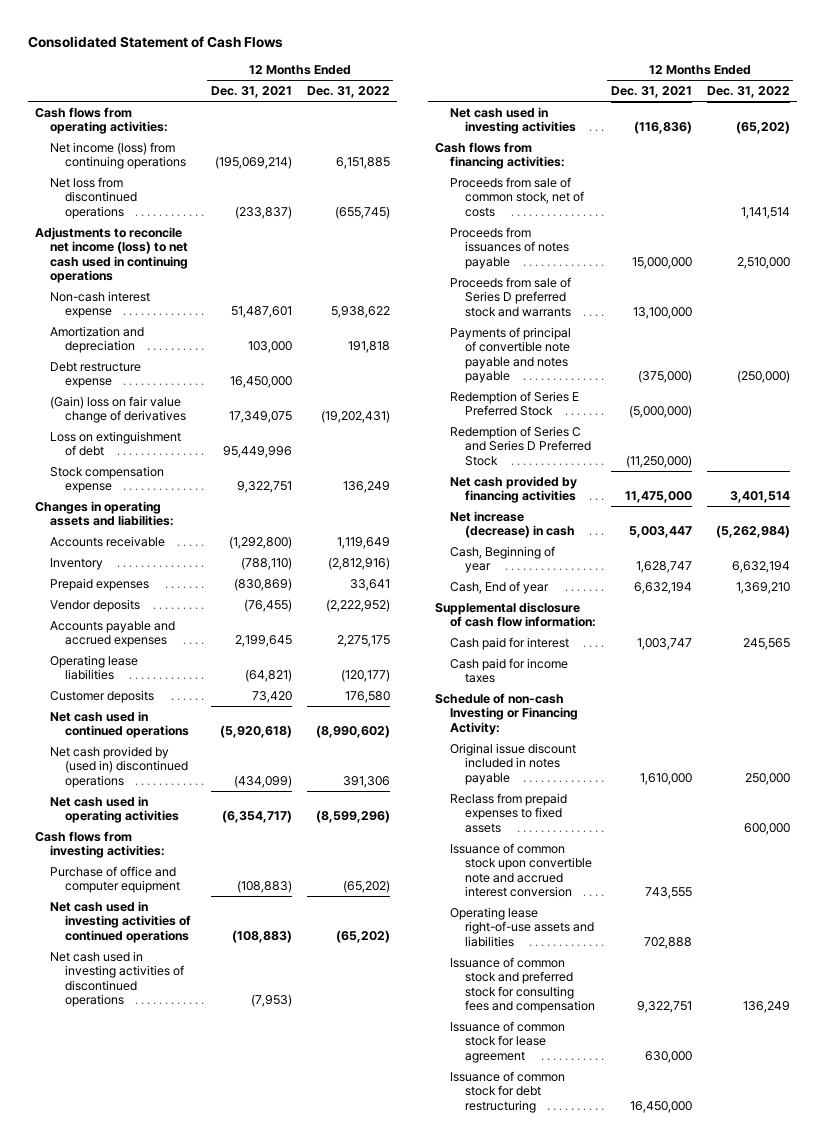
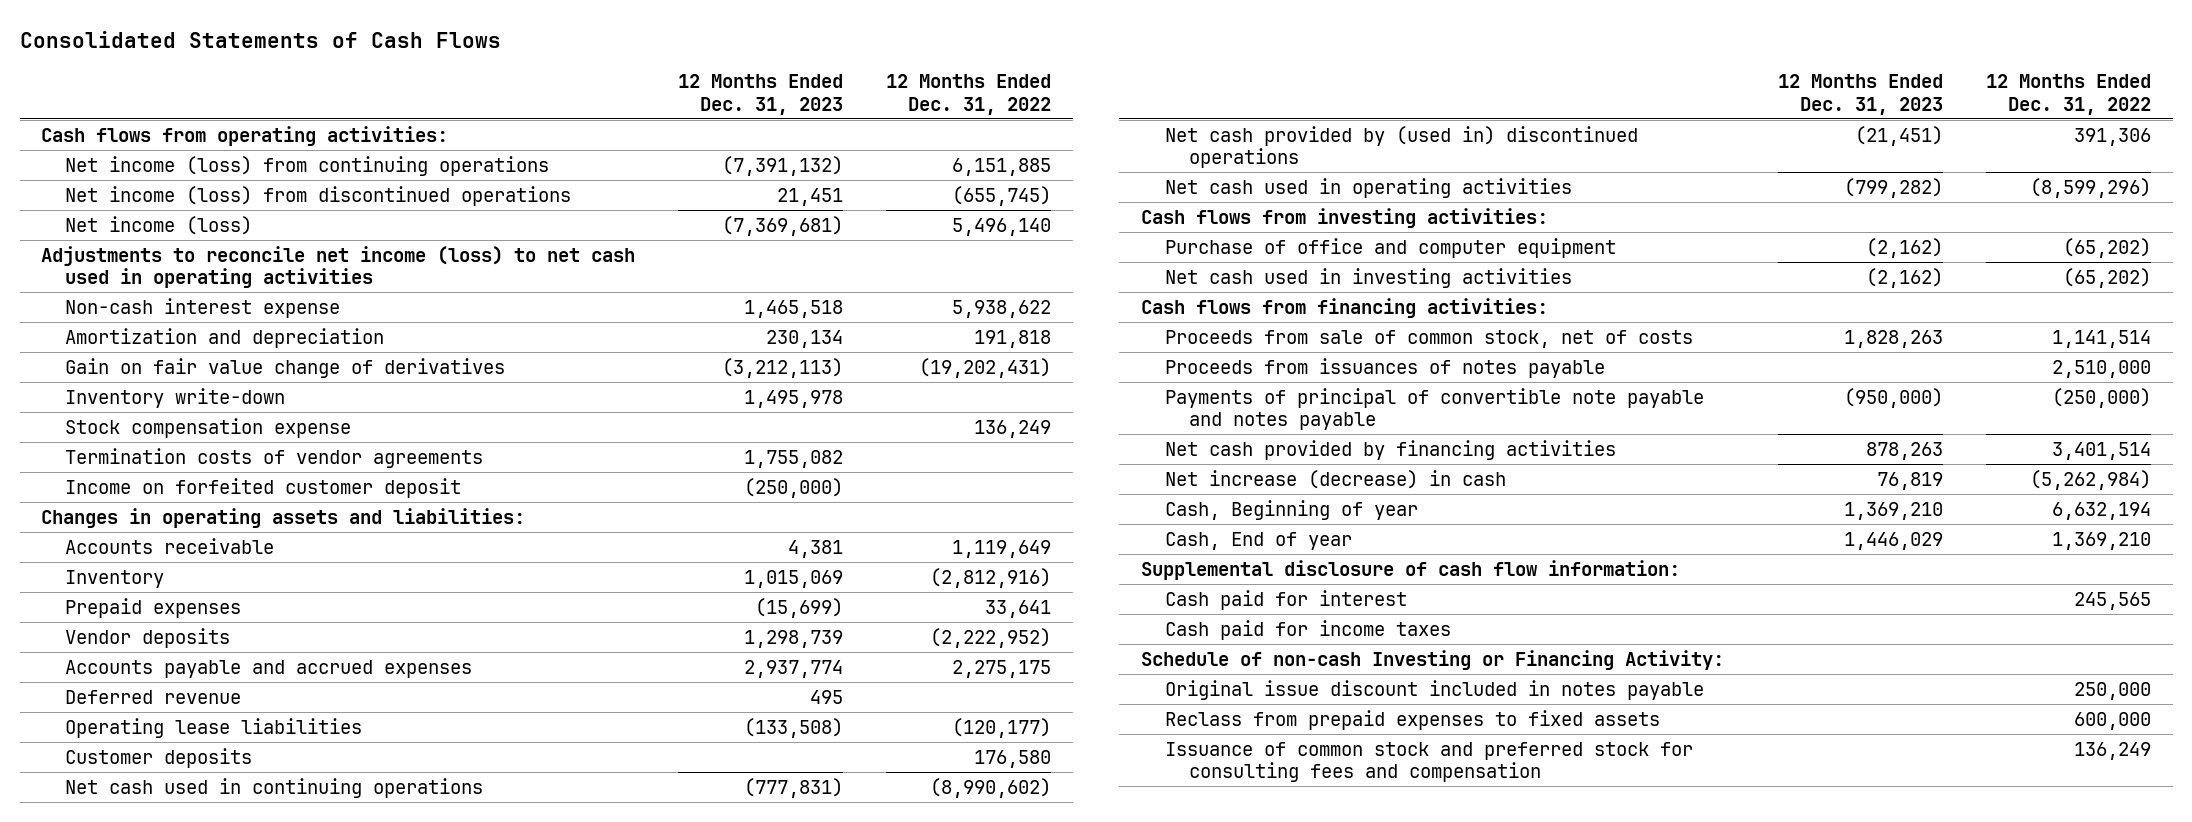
- Consolidated Statement of Cash Flows
+ Consolidated Statements of Cash Flows
- | 12 Months Ended Dec. 31, 2021 | 12 Months Ended Dec. 31, 2022
+ | 12 Months Ended Dec. 31, 2023 | 12 Months Ended Dec. 31, 2022
- Net loss from discontinued operations | (233,837) | (655,745)
- Adjustments to reconcile net income (loss) to net cash used in continuing operations
+ Net income (loss) from discontinued operations | 21,451 | (655,745)
+ Net income (loss) | (7,369,681) | 5,496,140
+ Adjustments to reconcile net income (loss) to net cash used in operating activities
- Debt restructure expense | 16,450,000 |
- (Gain) loss on fair value change of derivatives | 17,349,075 | (19,202,431)
- Loss on extinguishment of debt | 95,449,996 |
+ Gain on fair value change of derivatives | (3,212,113) | (19,202,431)
+ Inventory write-down | 1,495,978 |
+ Termination costs of vendor agreements | 1,755,082 |
+ Income on forfeited customer deposit | (250,000) |
+ Deferred revenue | 495 |
- Net cash used in continued operations | (5,920,618) | (8,990,602)
+ Net cash used in continuing operations | (777,831) | (8,990,602)
- Net cash used in investing activities of continued operations | (108,883) | (65,202)
- Net cash used in investing activities of discontinued operations | (7,953) |
- Proceeds from sale of Series D preferred stock and warrants | 13,100,000 |
- Redemption of Series E Preferred Stock | (5,000,000) |
- Redemption of Series C and Series D Preferred Stock | (11,250,000) |
- Issuance of common stock upon convertible note and accrued interest conversion | 743,555 |
- Operating lease right-of-use assets and liabilities | 702,888 |
- Issuance of common stock for lease agreement | 630,000 |
- Issuance of common stock for debt restructuring | 16,450,000 |

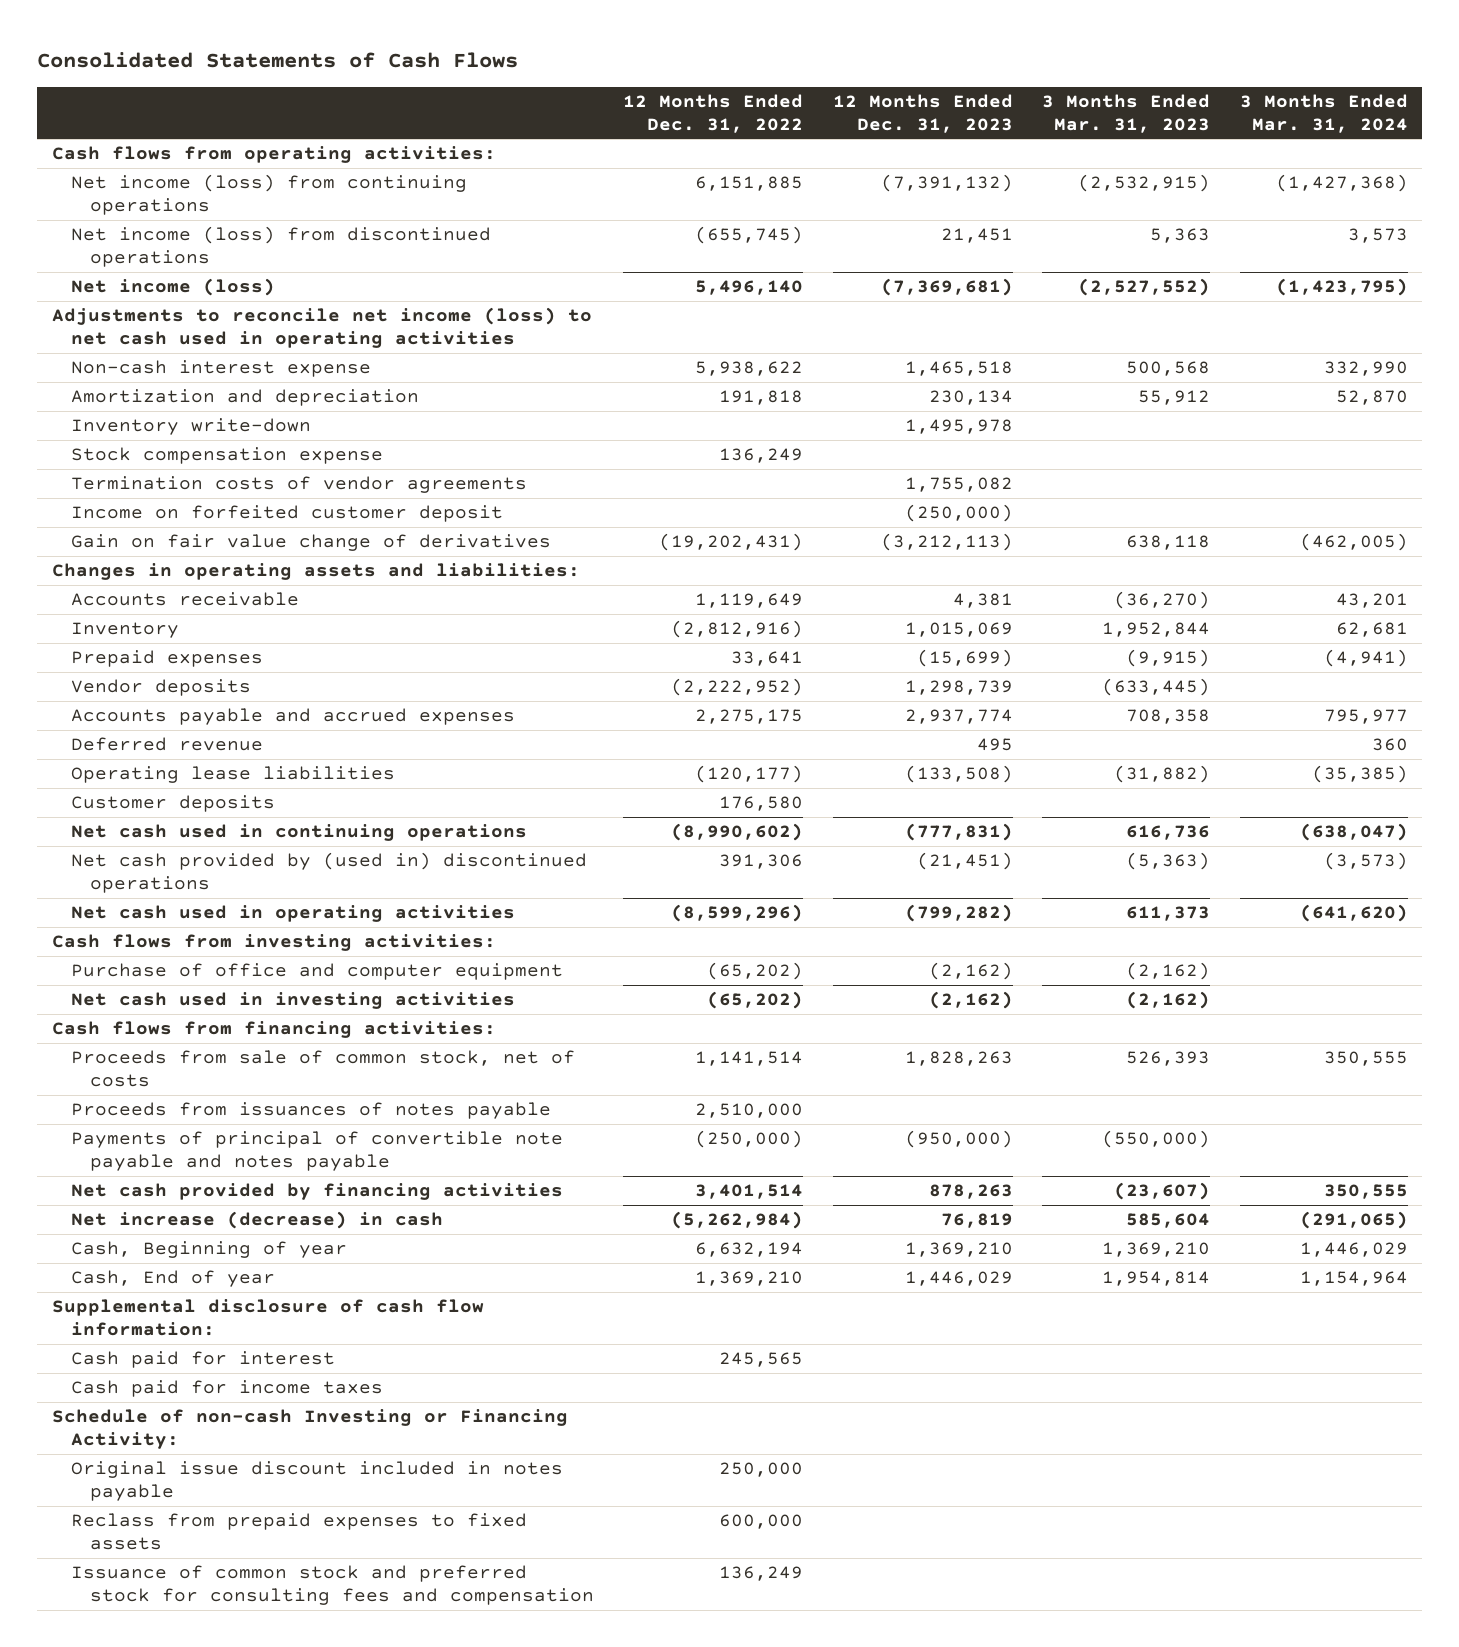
- | 12 Months Ended Dec. 31, 2023 | 12 Months Ended Dec. 31, 2022
+ | 12 Months Ended Dec. 31, 2022 | 12 Months Ended Dec. 31, 2023 | 3 Months Ended Mar. 31, 2023 | 3 Months Ended Mar. 31, 2024
moved down: Gain on fair value change of derivatives | (19,202,431) | (3,212,113) | 638,118 | (462,005)

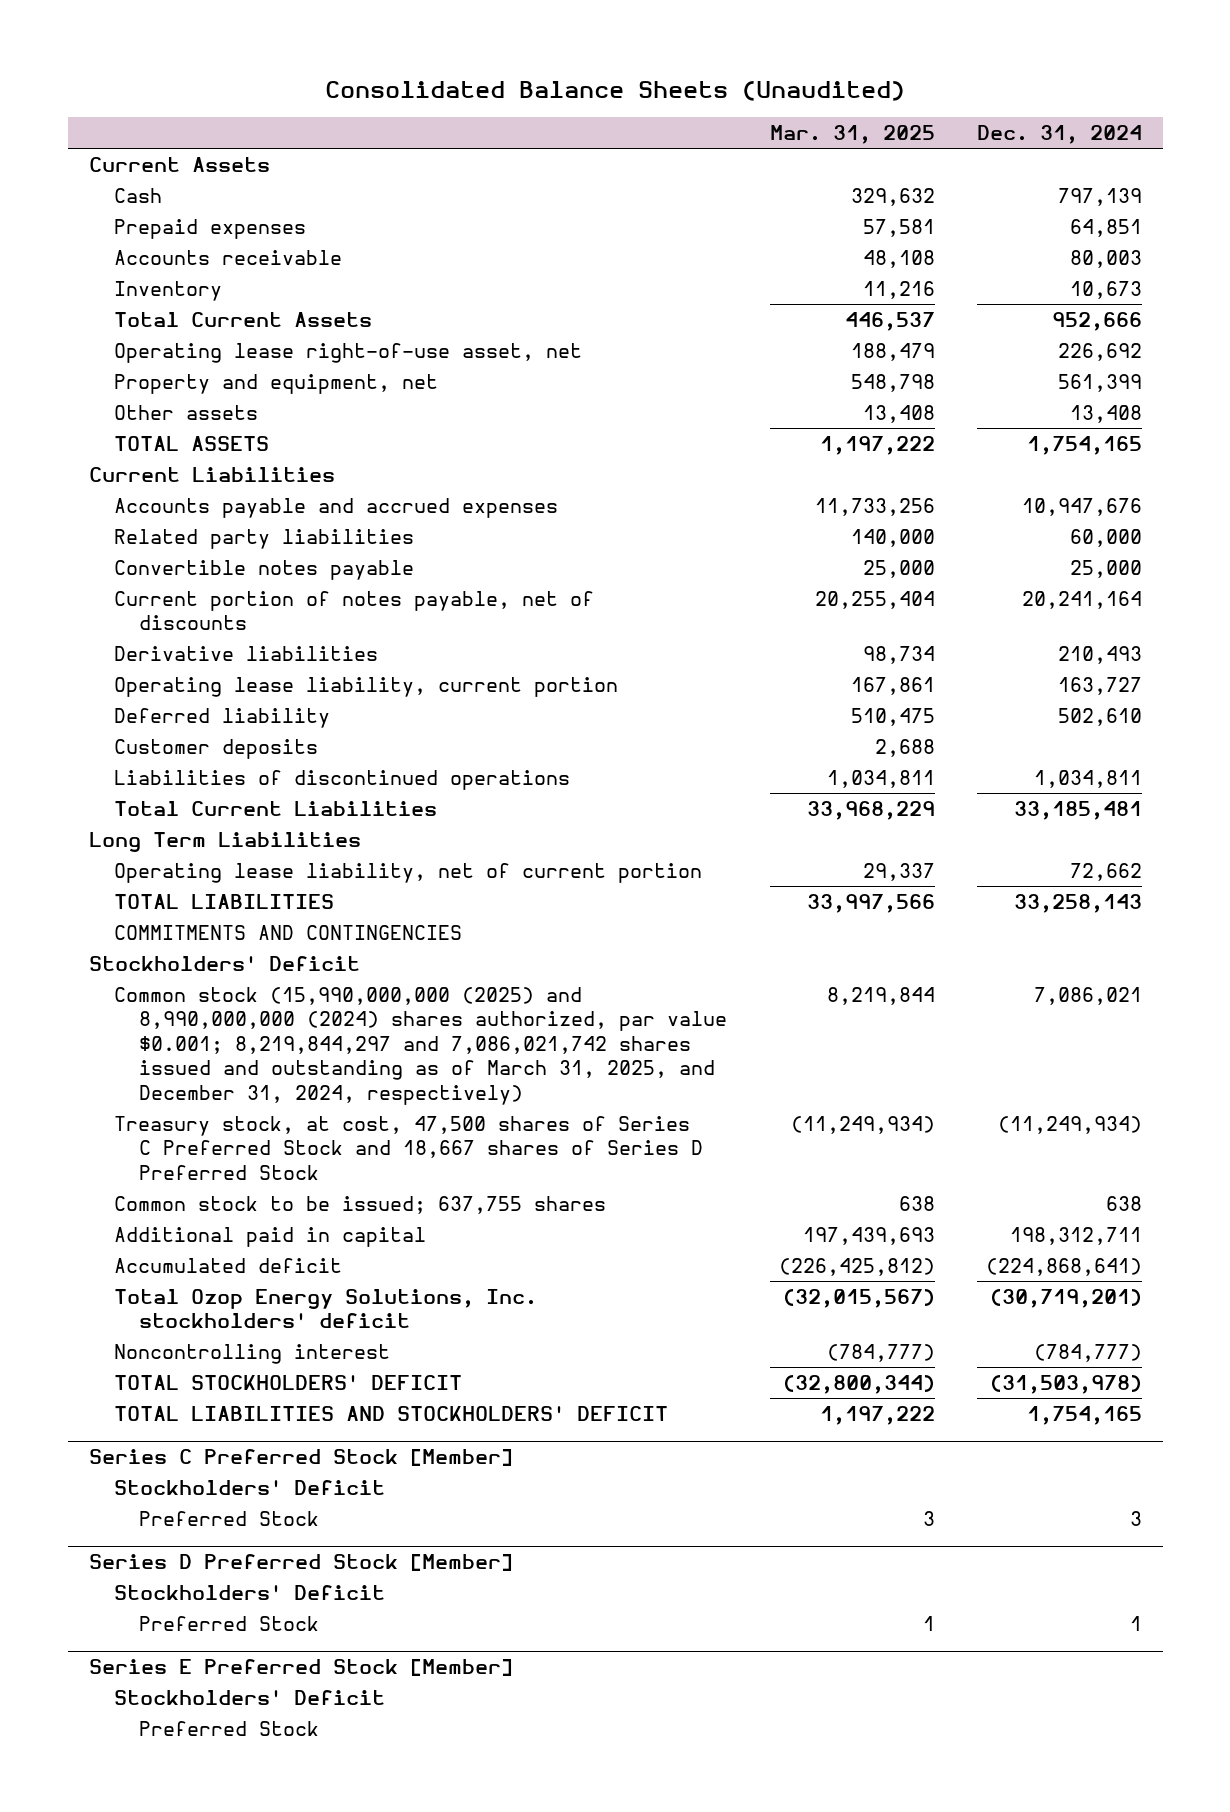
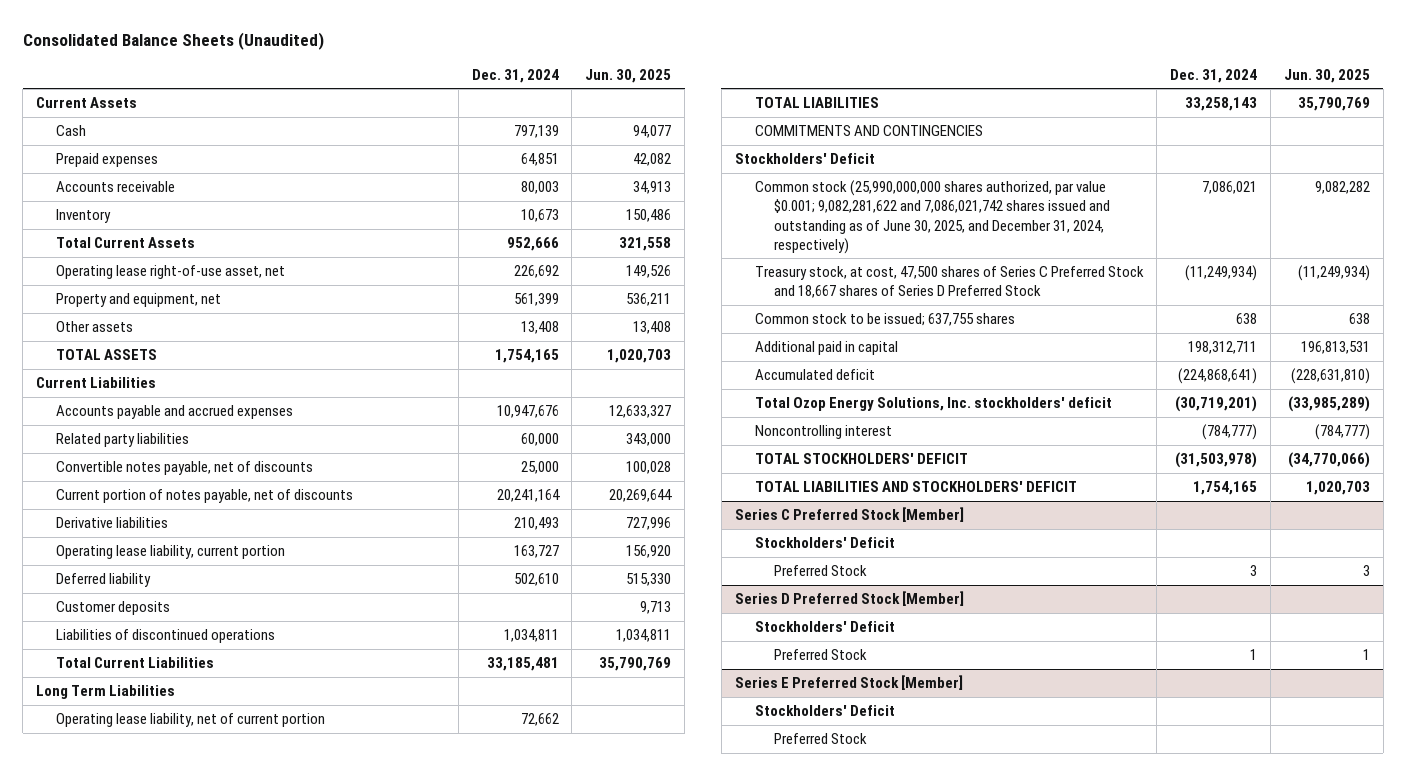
- | Mar. 31, 2025 | Dec. 31, 2024
+ | Dec. 31, 2024 | Jun. 30, 2025
- Convertible notes payable | 25,000 | 25,000
+ Convertible notes payable, net of discounts | 25,000 | 100,028
- Common stock (15,990,000,000 (2025) and 8,990,000,000 (2024) shares authorized, par value $0.001; 8,219,844,297 and 7,086,021,742 shares issued and outstanding as of March 31, 2025, and December 31, 2024, respectively) | 8,219,844 | 7,086,021
+ Common stock (25,990,000,000 shares authorized, par value $0.001; 9,082,281,622 and 7,086,021,742 shares issued and outstanding as of June 30, 2025, and December 31, 2024, respectively) | 7,086,021 | 9,082,282

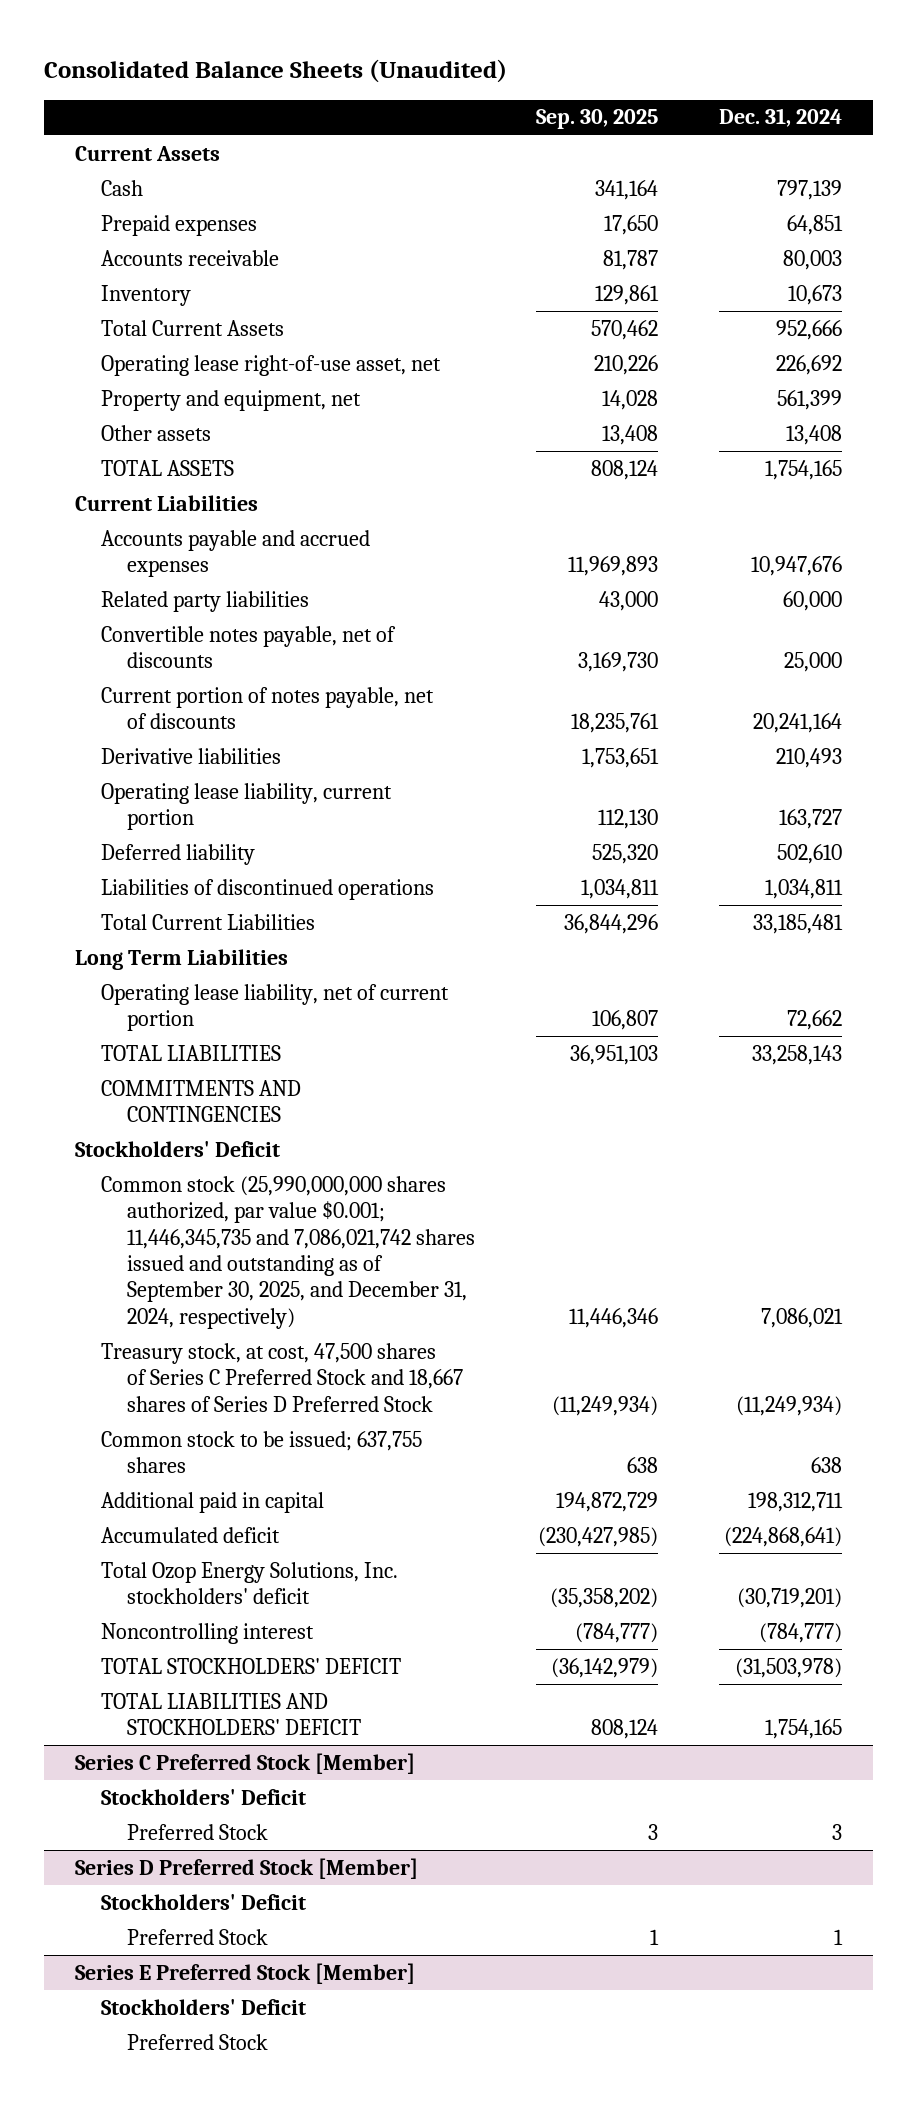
- | Dec. 31, 2024 | Jun. 30, 2025
+ | Sep. 30, 2025 | Dec. 31, 2024
- Customer deposits | | 9,713
- Common stock (25,990,000,000 shares authorized, par value $0.001; 9,082,281,622 and 7,086,021,742 shares issued and outstanding as of June 30, 2025, and December 31, 2024, respectively) | 7,086,021 | 9,082,282
+ Common stock (25,990,000,000 shares authorized, par value $0.001; 11,446,345,735 and 7,086,021,742 shares issued and outstanding as of September 30, 2025, and December 31, 2024, respectively) | 11,446,346 | 7,086,021

